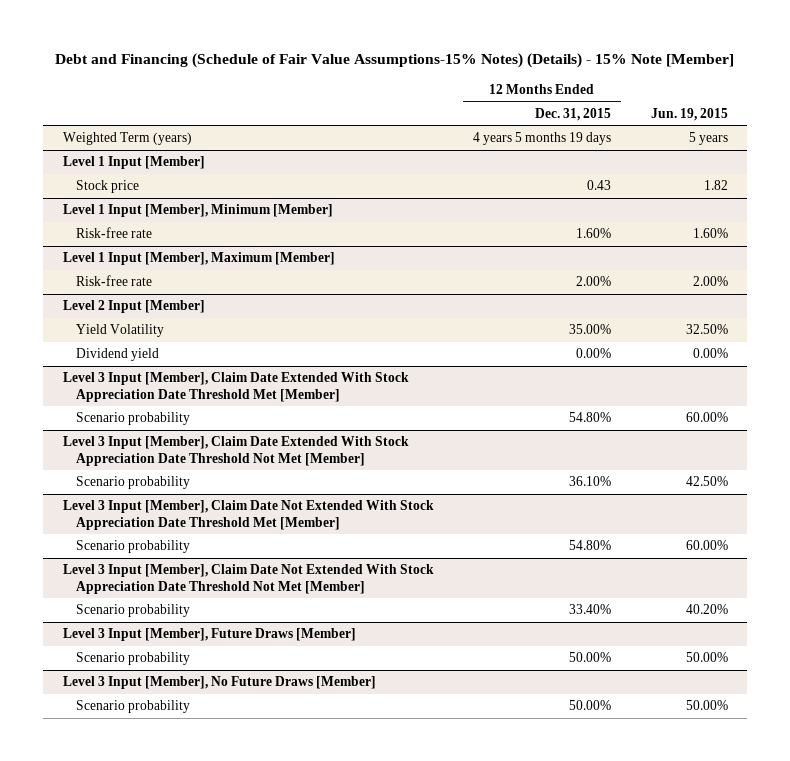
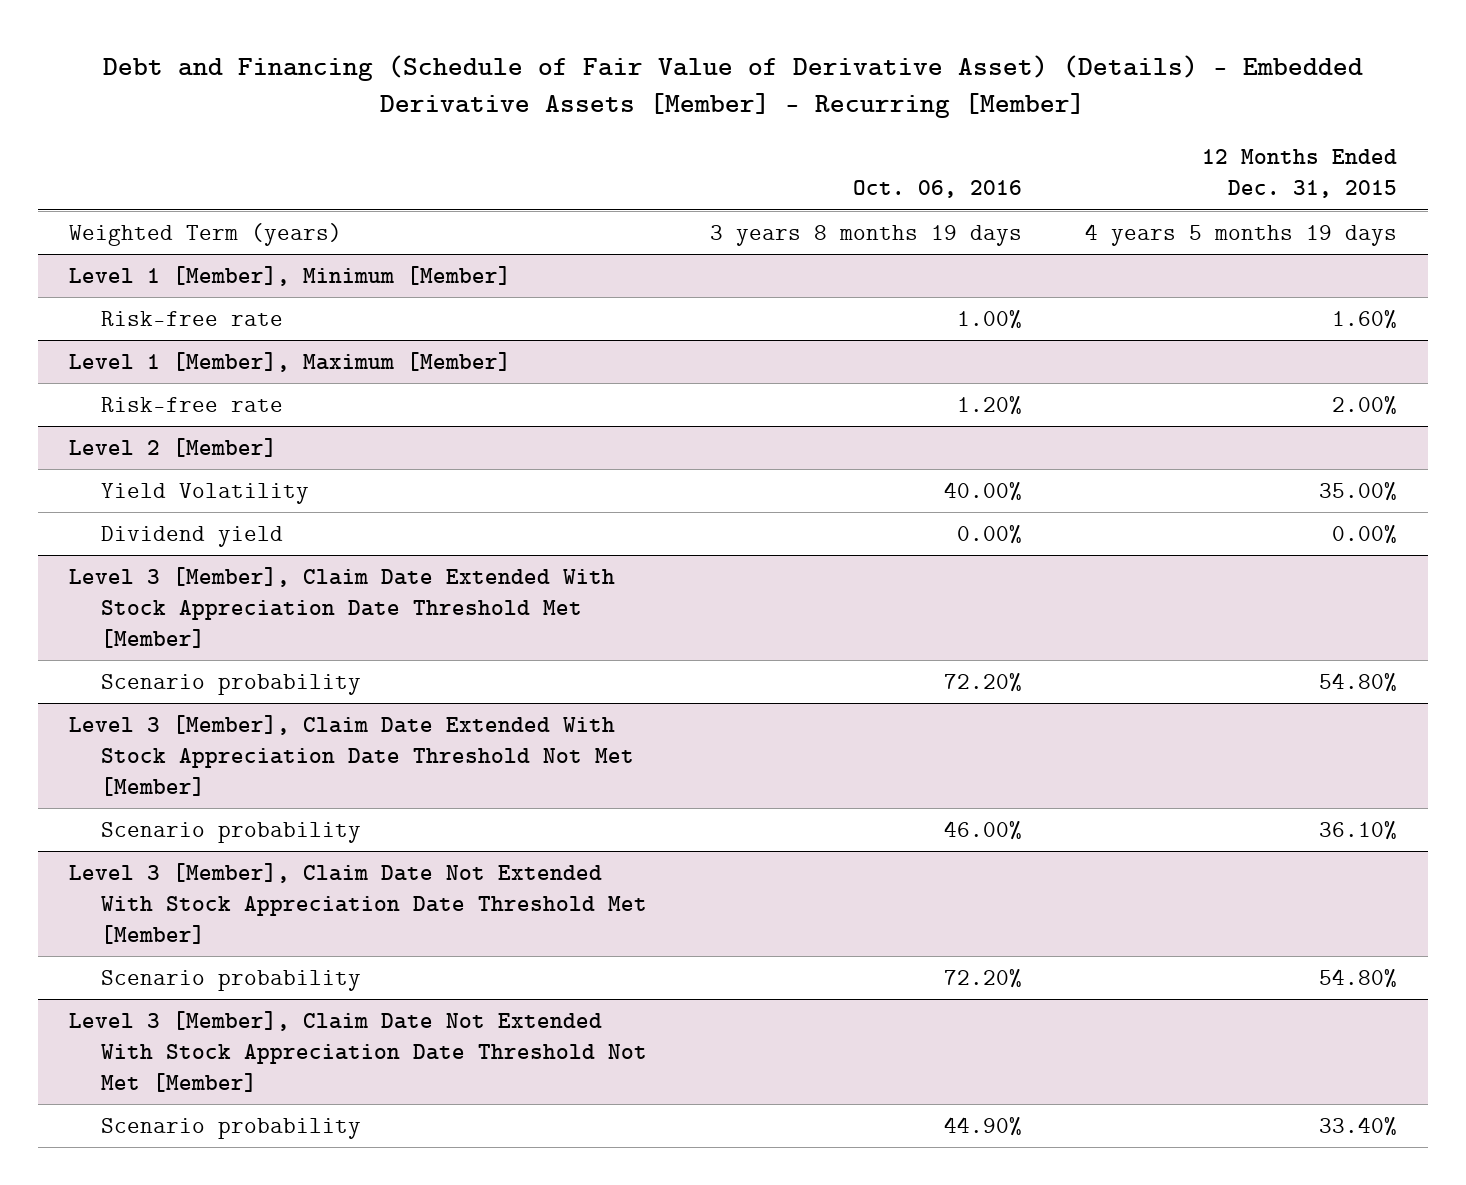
- Debt and Financing (Schedule of Fair Value Assumptions-15% Notes) (Details) - 15% Note [Member]
+ Debt and Financing (Schedule of Fair Value of Derivative Asset) (Details) - Embedded Derivative Assets [Member] - Recurring [Member]
- | 12 Months Ended Dec. 31, 2015 | Jun. 19, 2015
+ | Oct. 06, 2016 | 12 Months Ended Dec. 31, 2015
- Level 1 Input [Member]
- Stock price | 0.43 | 1.82
- Level 1 Input [Member], Minimum [Member]
+ Level 1 [Member], Minimum [Member]
- Level 1 Input [Member], Maximum [Member]
+ Level 1 [Member], Maximum [Member]
- Level 2 Input [Member]
+ Level 2 [Member]
- Level 3 Input [Member], Claim Date Extended With Stock Appreciation Date Threshold Met [Member]
+ Level 3 [Member], Claim Date Extended With Stock Appreciation Date Threshold Met [Member]
- Level 3 Input [Member], Claim Date Extended With Stock Appreciation Date Threshold Not Met [Member]
+ Level 3 [Member], Claim Date Extended With Stock Appreciation Date Threshold Not Met [Member]
- Level 3 Input [Member], Claim Date Not Extended With Stock Appreciation Date Threshold Met [Member]
+ Level 3 [Member], Claim Date Not Extended With Stock Appreciation Date Threshold Met [Member]
- Level 3 Input [Member], Claim Date Not Extended With Stock Appreciation Date Threshold Not Met [Member]
+ Level 3 [Member], Claim Date Not Extended With Stock Appreciation Date Threshold Not Met [Member]
- Level 3 Input [Member], Future Draws [Member]
- Scenario probability | 50.00% | 50.00%
- Level 3 Input [Member], No Future Draws [Member]
- Scenario probability | 50.00% | 50.00%

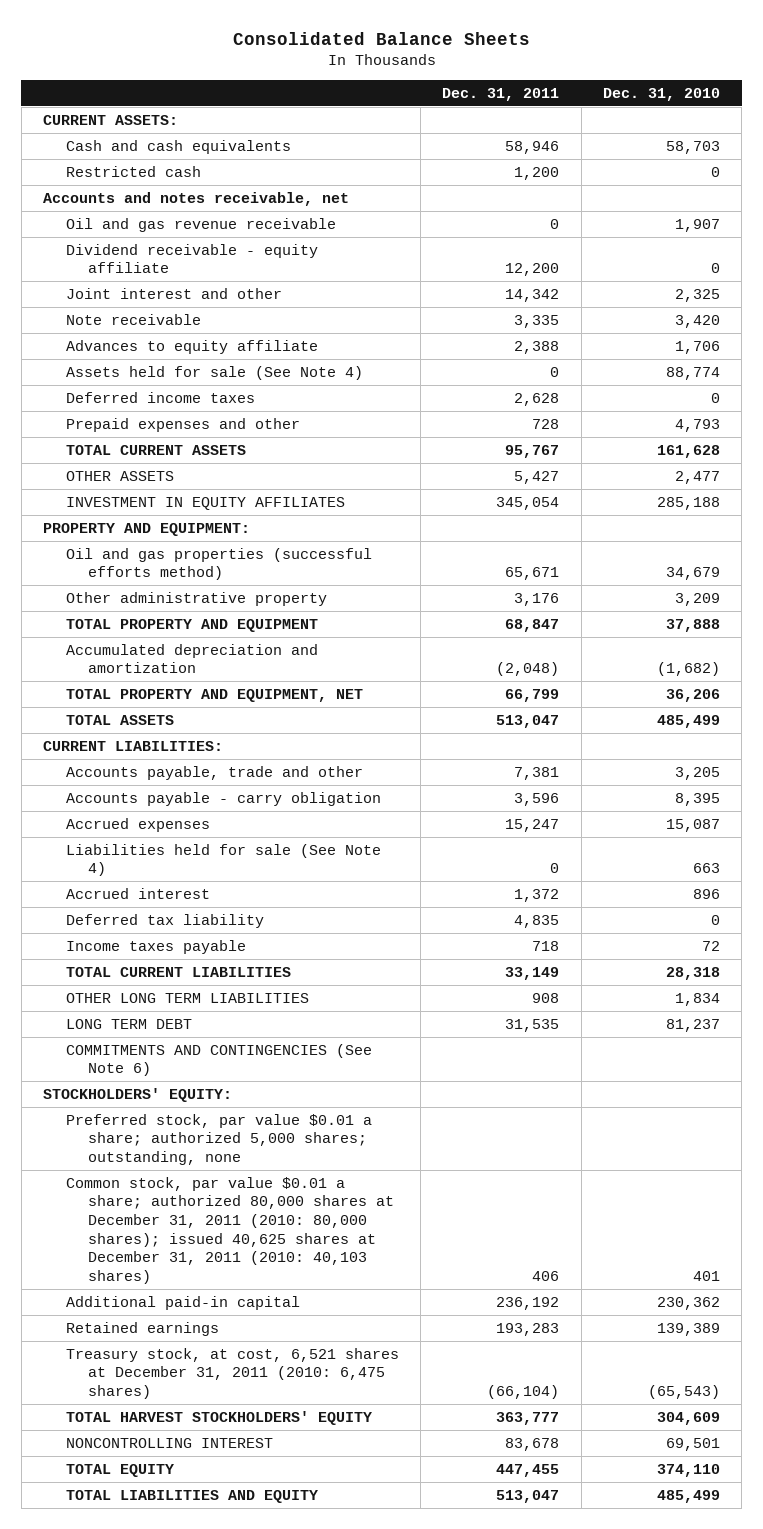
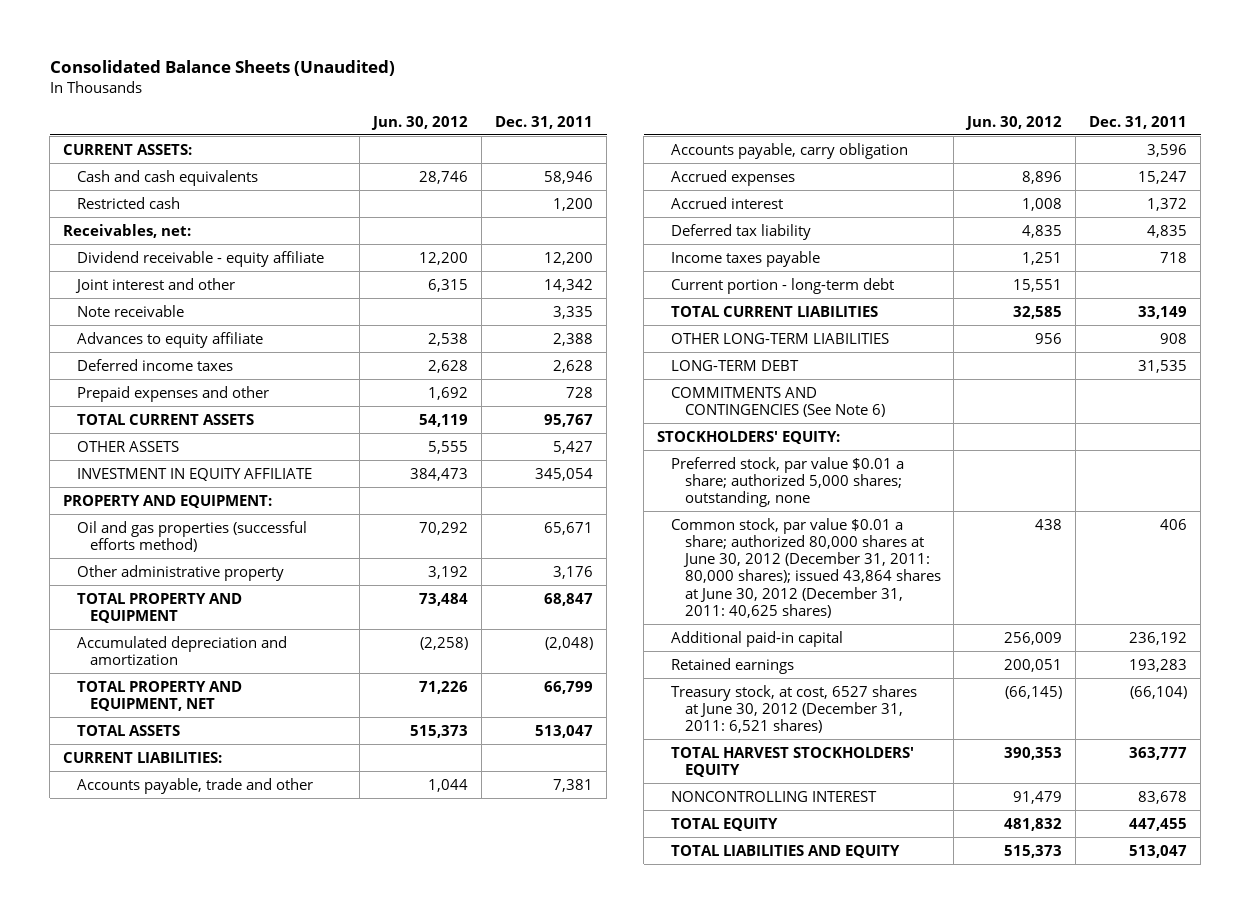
- Consolidated Balance Sheets
+ Consolidated Balance Sheets (Unaudited)
- | Dec. 31, 2011 | Dec. 31, 2010
+ | Jun. 30, 2012 | Dec. 31, 2011
- Accounts and notes receivable, net
- Oil and gas revenue receivable | 0 | 1,907
+ Receivables, net:
- Assets held for sale (See Note 4) | 0 | 88,774
- INVESTMENT IN EQUITY AFFILIATES | 345,054 | 285,188
+ INVESTMENT IN EQUITY AFFILIATE | 384,473 | 345,054
- Accounts payable - carry obligation | 3,596 | 8,395
+ Accounts payable, carry obligation | | 3,596
- Liabilities held for sale (See Note 4) | 0 | 663
+ Current portion - long-term debt | 15,551 |
- OTHER LONG TERM LIABILITIES | 908 | 1,834
- LONG TERM DEBT | 31,535 | 81,237
+ OTHER LONG-TERM LIABILITIES | 956 | 908
+ LONG-TERM DEBT | | 31,535
- Common stock, par value $0.01 a share; authorized 80,000 shares at December 31, 2011 (2010: 80,000 shares); issued 40,625 shares at December 31, 2011 (2010: 40,103 shares) | 406 | 401
+ Common stock, par value $0.01 a share; authorized 80,000 shares at June 30, 2012 (December 31, 2011: 80,000 shares); issued 43,864 shares at June 30, 2012 (December 31, 2011: 40,625 shares) | 438 | 406
- Treasury stock, at cost, 6,521 shares at December 31, 2011 (2010: 6,475 shares) | (66,104) | (65,543)
+ Treasury stock, at cost, 6527 shares at June 30, 2012 (December 31, 2011: 6,521 shares) | (66,145) | (66,104)

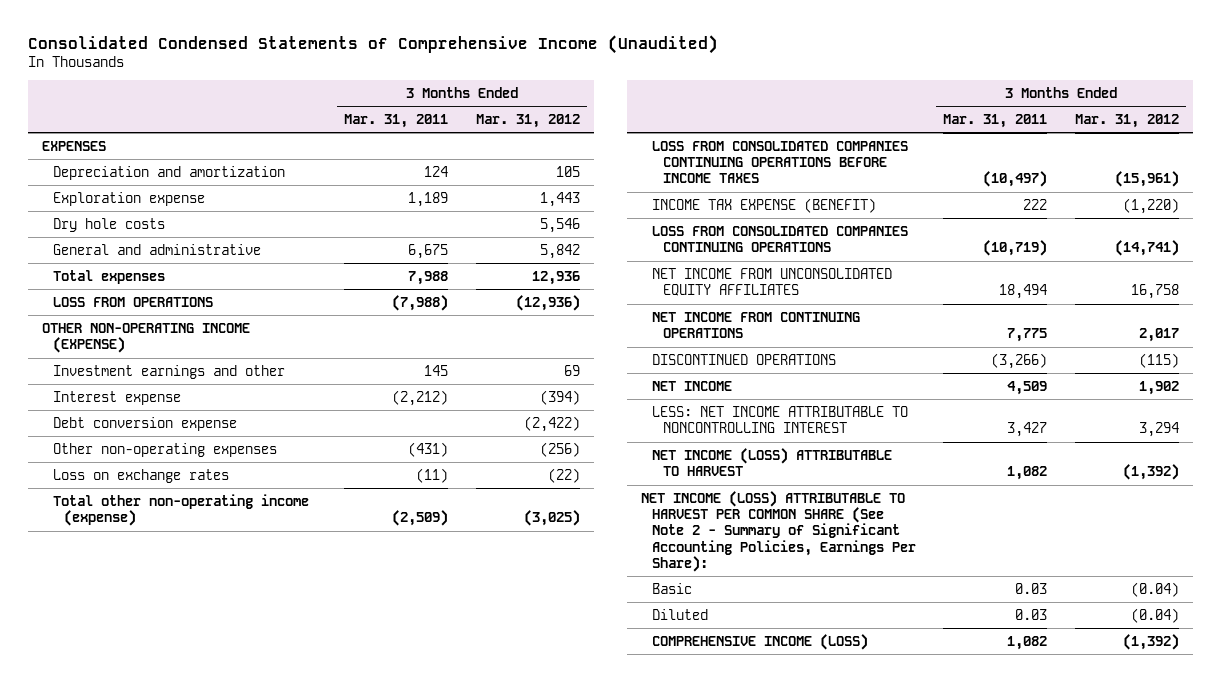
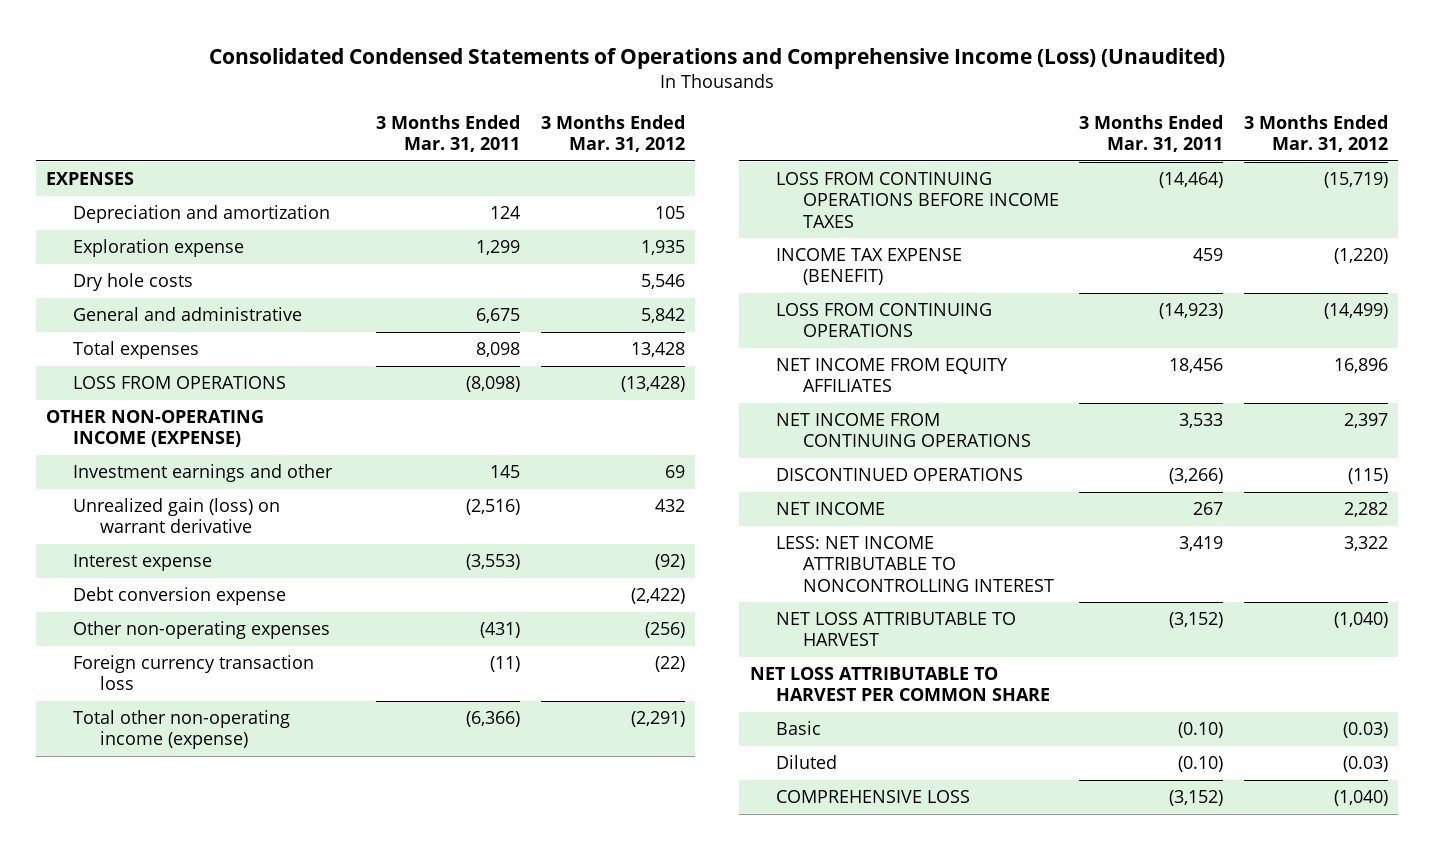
- Consolidated Condensed Statements of Comprehensive Income (Unaudited)
+ Consolidated Condensed Statements of Operations and Comprehensive Income (Loss) (Unaudited)
- Exploration expense | 1,189 | 1,443
+ Exploration expense | 1,299 | 1,935
- Total expenses | 7,988 | 12,936
- LOSS FROM OPERATIONS | (7,988) | (12,936)
+ Total expenses | 8,098 | 13,428
+ LOSS FROM OPERATIONS | (8,098) | (13,428)
- Interest expense | (2,212) | (394)
+ Unrealized gain (loss) on warrant derivative | (2,516) | 432
+ Interest expense | (3,553) | (92)
- Loss on exchange rates | (11) | (22)
- Total other non-operating income (expense) | (2,509) | (3,025)
- LOSS FROM CONSOLIDATED COMPANIES CONTINUING OPERATIONS BEFORE INCOME TAXES | (10,497) | (15,961)
- INCOME TAX EXPENSE (BENEFIT) | 222 | (1,220)
- LOSS FROM CONSOLIDATED COMPANIES CONTINUING OPERATIONS | (10,719) | (14,741)
- NET INCOME FROM UNCONSOLIDATED EQUITY AFFILIATES | 18,494 | 16,758
- NET INCOME FROM CONTINUING OPERATIONS | 7,775 | 2,017
+ Foreign currency transaction loss | (11) | (22)
+ Total other non-operating income (expense) | (6,366) | (2,291)
+ LOSS FROM CONTINUING OPERATIONS BEFORE INCOME TAXES | (14,464) | (15,719)
+ INCOME TAX EXPENSE (BENEFIT) | 459 | (1,220)
+ LOSS FROM CONTINUING OPERATIONS | (14,923) | (14,499)
+ NET INCOME FROM EQUITY AFFILIATES | 18,456 | 16,896
+ NET INCOME FROM CONTINUING OPERATIONS | 3,533 | 2,397
- NET INCOME | 4,509 | 1,902
- LESS: NET INCOME ATTRIBUTABLE TO NONCONTROLLING INTEREST | 3,427 | 3,294
- NET INCOME (LOSS) ATTRIBUTABLE TO HARVEST | 1,082 | (1,392)
- NET INCOME (LOSS) ATTRIBUTABLE TO HARVEST PER COMMON SHARE (See Note 2 - Summary of Significant Accounting Policies, Earnings Per Share):
- Basic | 0.03 | (0.04)
- Diluted | 0.03 | (0.04)
- COMPREHENSIVE INCOME (LOSS) | 1,082 | (1,392)
+ NET INCOME | 267 | 2,282
+ LESS: NET INCOME ATTRIBUTABLE TO NONCONTROLLING INTEREST | 3,419 | 3,322
+ NET LOSS ATTRIBUTABLE TO HARVEST | (3,152) | (1,040)
+ NET LOSS ATTRIBUTABLE TO HARVEST PER COMMON SHARE
+ Basic | (0.10) | (0.03)
+ Diluted | (0.10) | (0.03)
+ COMPREHENSIVE LOSS | (3,152) | (1,040)

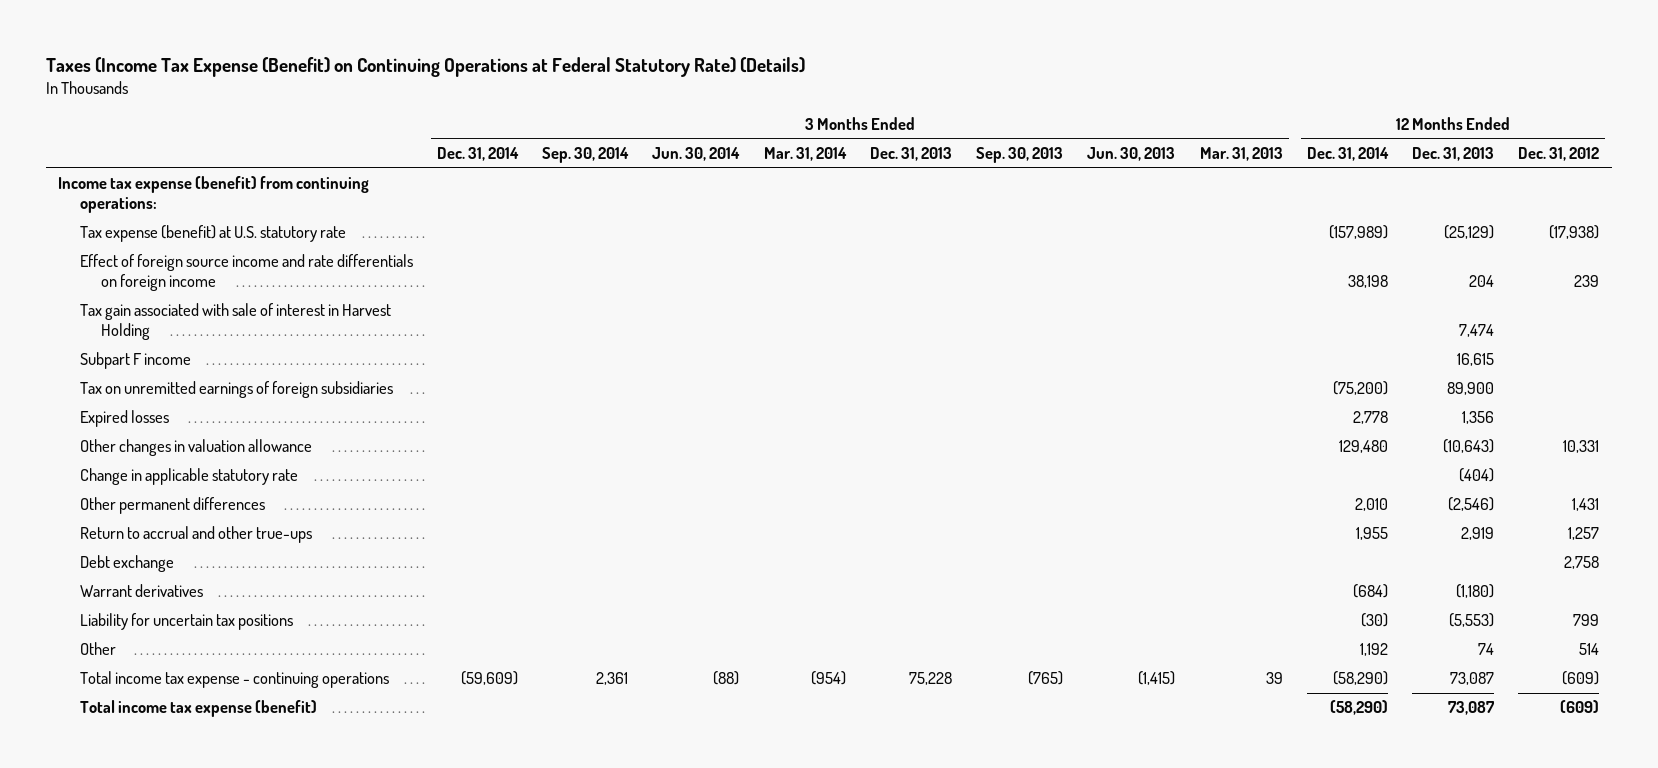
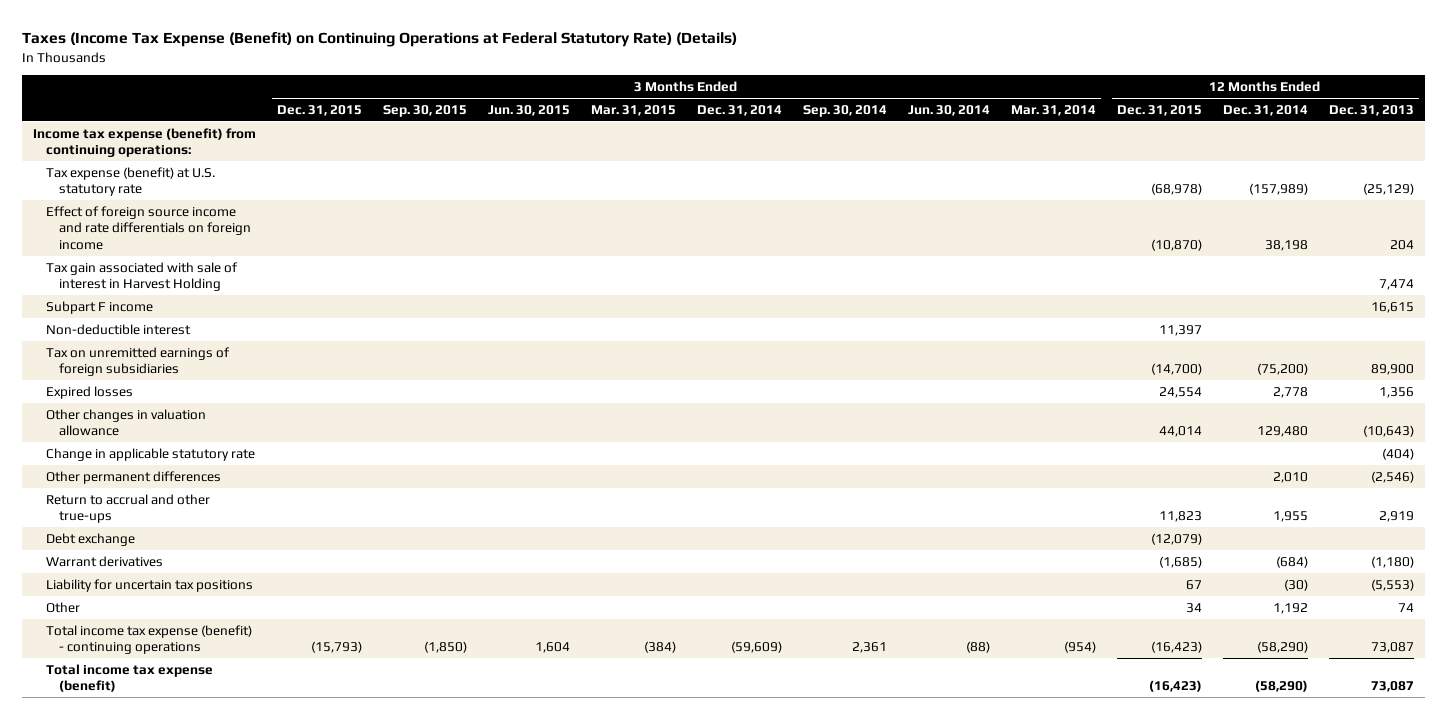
- | 3 Months Ended Dec. 31, 2014 | 3 Months Ended Sep. 30, 2014 | 3 Months Ended Jun. 30, 2014 | 3 Months Ended Mar. 31, 2014 | 3 Months Ended Dec. 31, 2013 | 3 Months Ended Sep. 30, 2013 | 3 Months Ended Jun. 30, 2013 | 3 Months Ended Mar. 31, 2013 | 12 Months Ended Dec. 31, 2014 | 12 Months Ended Dec. 31, 2013 | 12 Months Ended Dec. 31, 2012
+ | 3 Months Ended Dec. 31, 2015 | 3 Months Ended Sep. 30, 2015 | 3 Months Ended Jun. 30, 2015 | 3 Months Ended Mar. 31, 2015 | 3 Months Ended Dec. 31, 2014 | 3 Months Ended Sep. 30, 2014 | 3 Months Ended Jun. 30, 2014 | 3 Months Ended Mar. 31, 2014 | 12 Months Ended Dec. 31, 2015 | 12 Months Ended Dec. 31, 2014 | 12 Months Ended Dec. 31, 2013
+ Non-deductible interest | | | | | | | | | 11,397 | |
- Total income tax expense - continuing operations | (59,609) | 2,361 | (88) | (954) | 75,228 | (765) | (1,415) | 39 | (58,290) | 73,087 | (609)
+ Total income tax expense (benefit) - continuing operations | (15,793) | (1,850) | 1,604 | (384) | (59,609) | 2,361 | (88) | (954) | (16,423) | (58,290) | 73,087

